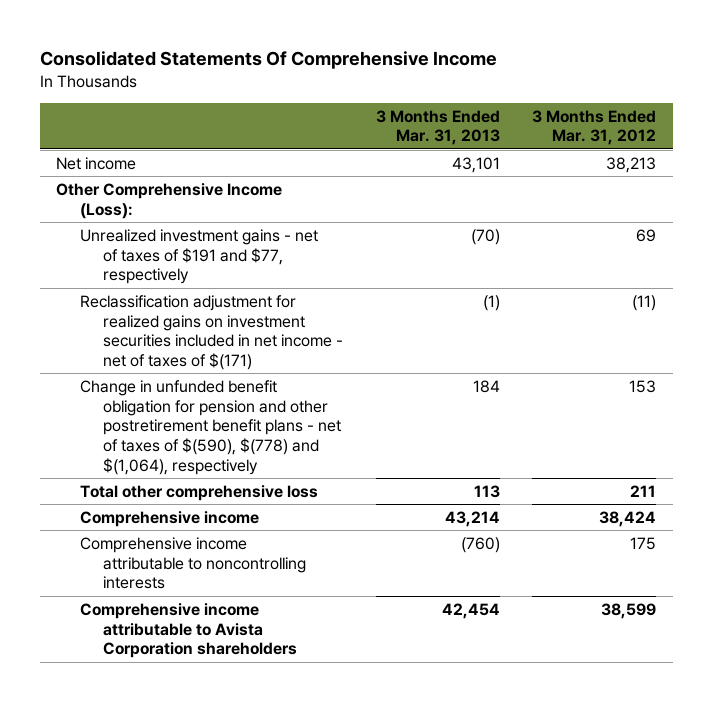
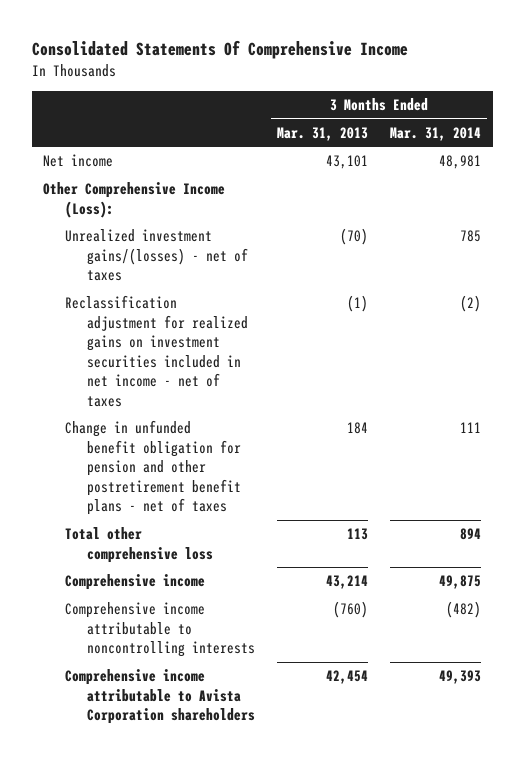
- | 3 Months Ended Mar. 31, 2013 | 3 Months Ended Mar. 31, 2012
+ | 3 Months Ended Mar. 31, 2013 | 3 Months Ended Mar. 31, 2014
- Unrealized investment gains - net of taxes of $191 and $77, respectively | (70) | 69
- Reclassification adjustment for realized gains on investment securities included in net income - net of taxes of $(171) | (1) | (11)
- Change in unfunded benefit obligation for pension and other postretirement benefit plans - net of taxes of $(590), $(778) and $(1,064), respectively | 184 | 153
+ Unrealized investment gains/(losses) - net of taxes | (70) | 785
+ Reclassification adjustment for realized gains on investment securities included in net income - net of taxes | (1) | (2)
+ Change in unfunded benefit obligation for pension and other postretirement benefit plans - net of taxes | 184 | 111

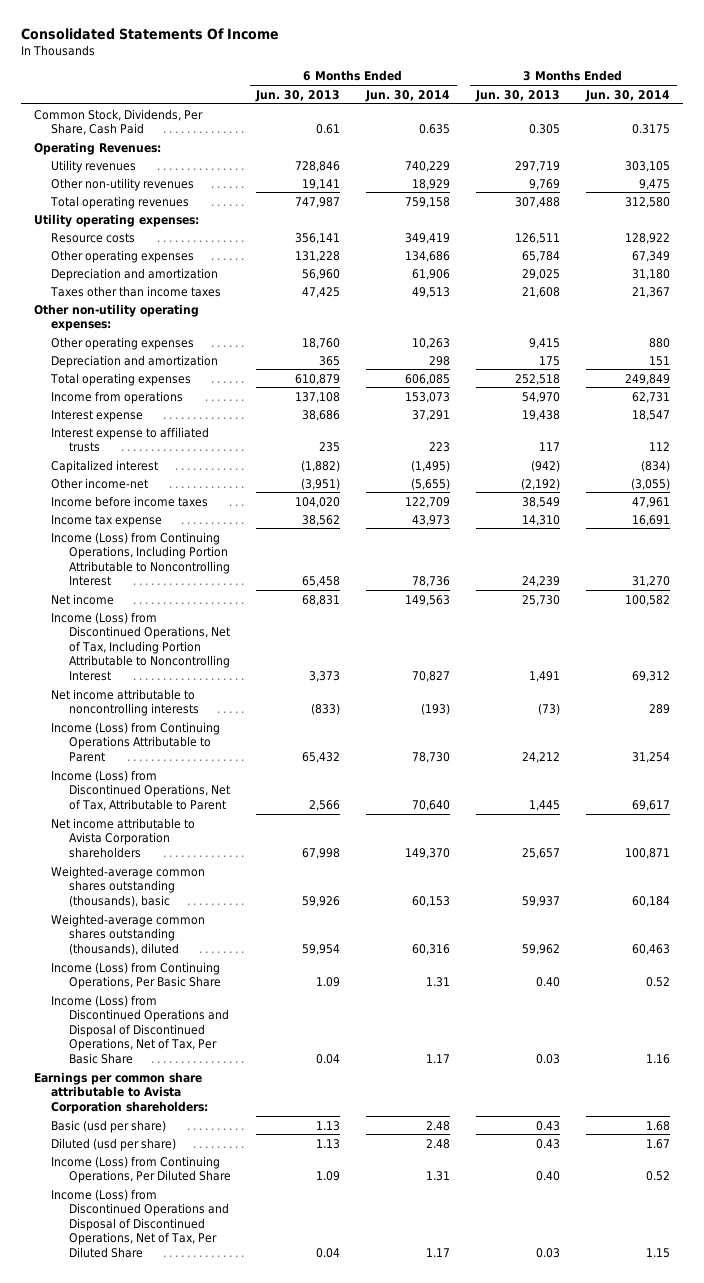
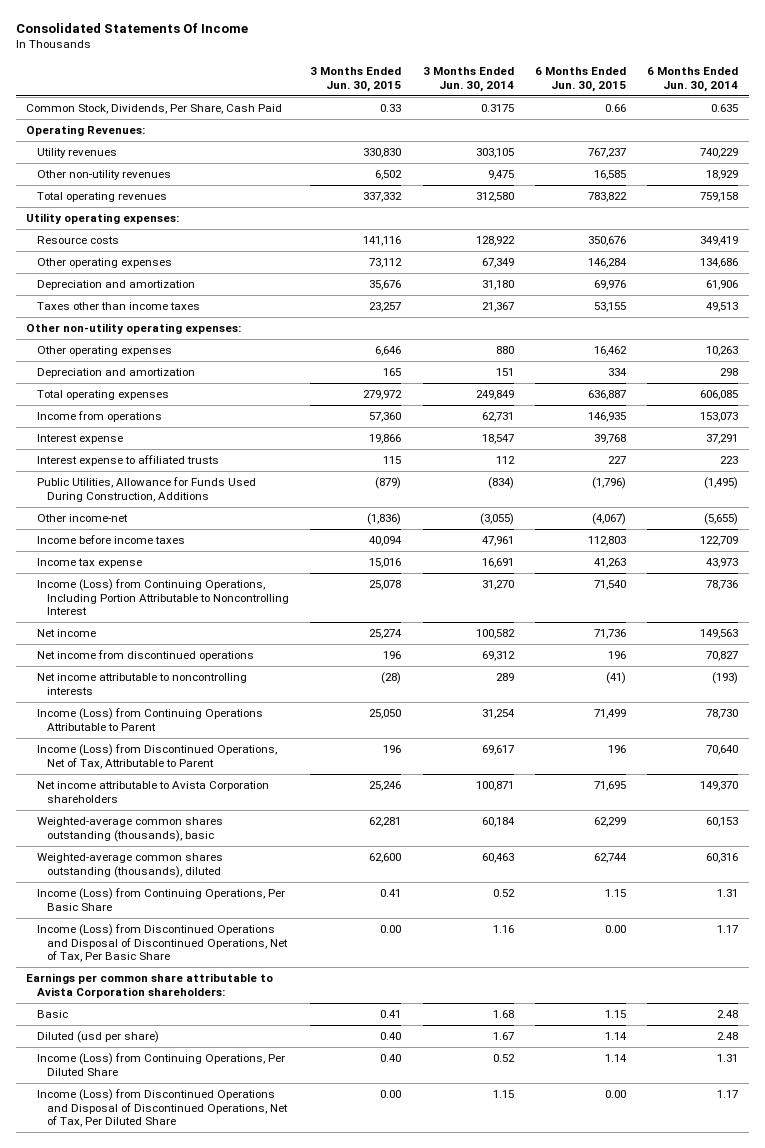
- | 6 Months Ended Jun. 30, 2013 | 6 Months Ended Jun. 30, 2014 | 3 Months Ended Jun. 30, 2013 | 3 Months Ended Jun. 30, 2014
+ | 3 Months Ended Jun. 30, 2015 | 3 Months Ended Jun. 30, 2014 | 6 Months Ended Jun. 30, 2015 | 6 Months Ended Jun. 30, 2014
- Capitalized interest | (1,882) | (1,495) | (942) | (834)
+ Public Utilities, Allowance for Funds Used During Construction, Additions | (879) | (834) | (1,796) | (1,495)
- Income (Loss) from Discontinued Operations, Net of Tax, Including Portion Attributable to Noncontrolling Interest | 3,373 | 70,827 | 1,491 | 69,312
+ Net income from discontinued operations | 196 | 69,312 | 196 | 70,827
- Basic (usd per share) | 1.13 | 2.48 | 0.43 | 1.68
+ Basic | 0.41 | 1.68 | 1.15 | 2.48

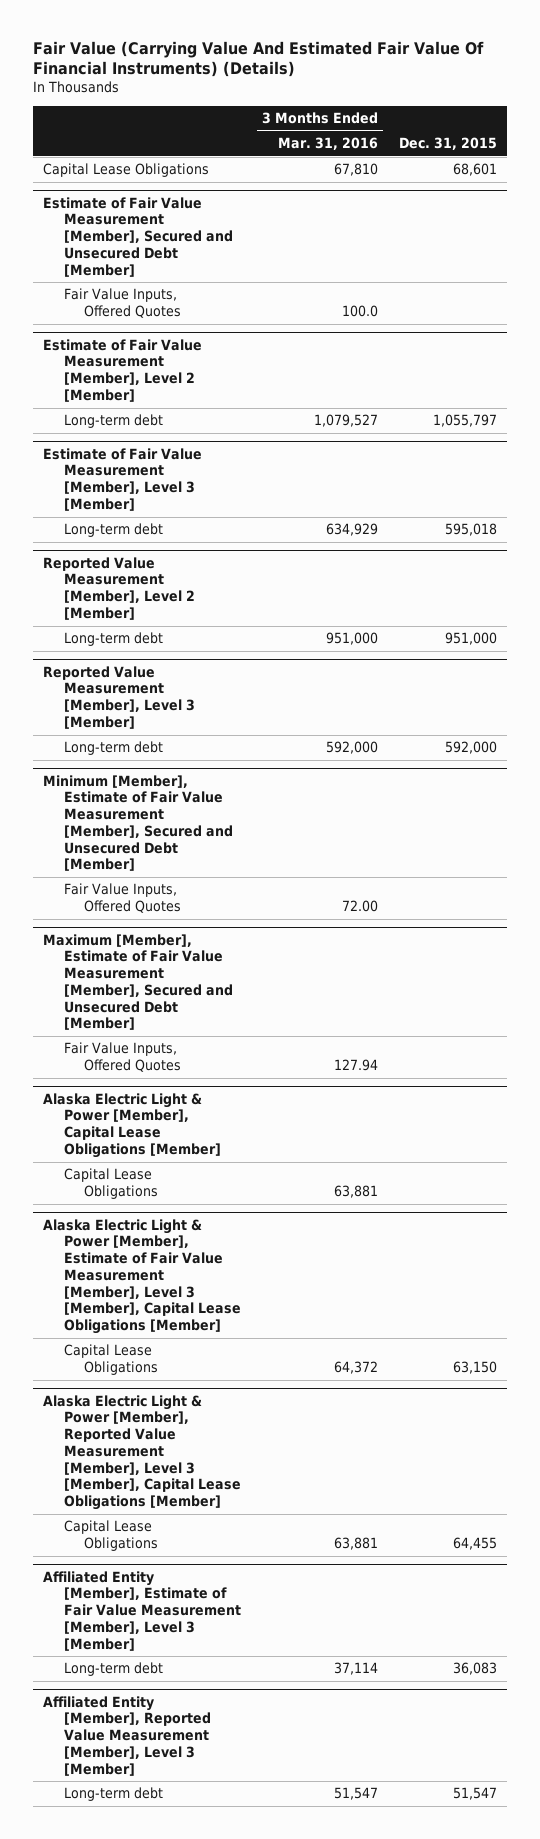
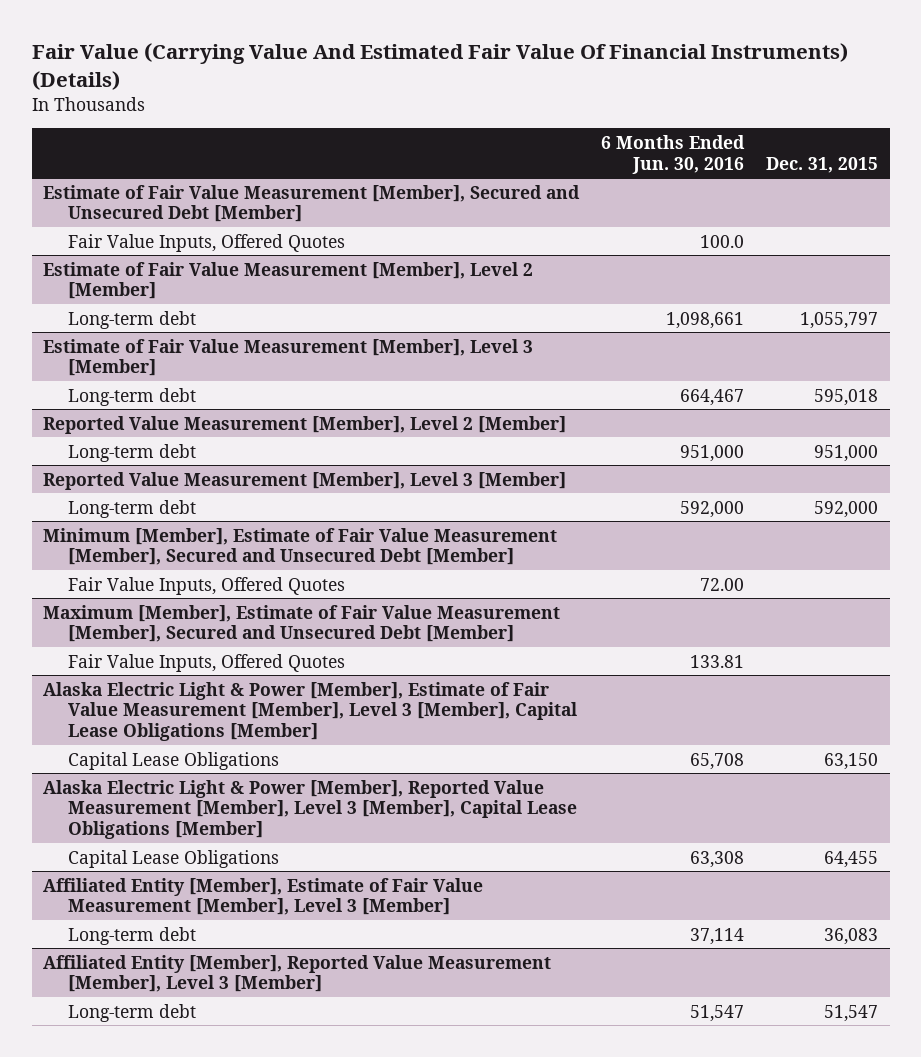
- | 3 Months Ended Mar. 31, 2016 | Dec. 31, 2015
+ | 6 Months Ended Jun. 30, 2016 | Dec. 31, 2015
- Capital Lease Obligations | 67,810 | 68,601
- Alaska Electric Light & Power [Member], Capital Lease Obligations [Member]
- Capital Lease Obligations | 63,881 |

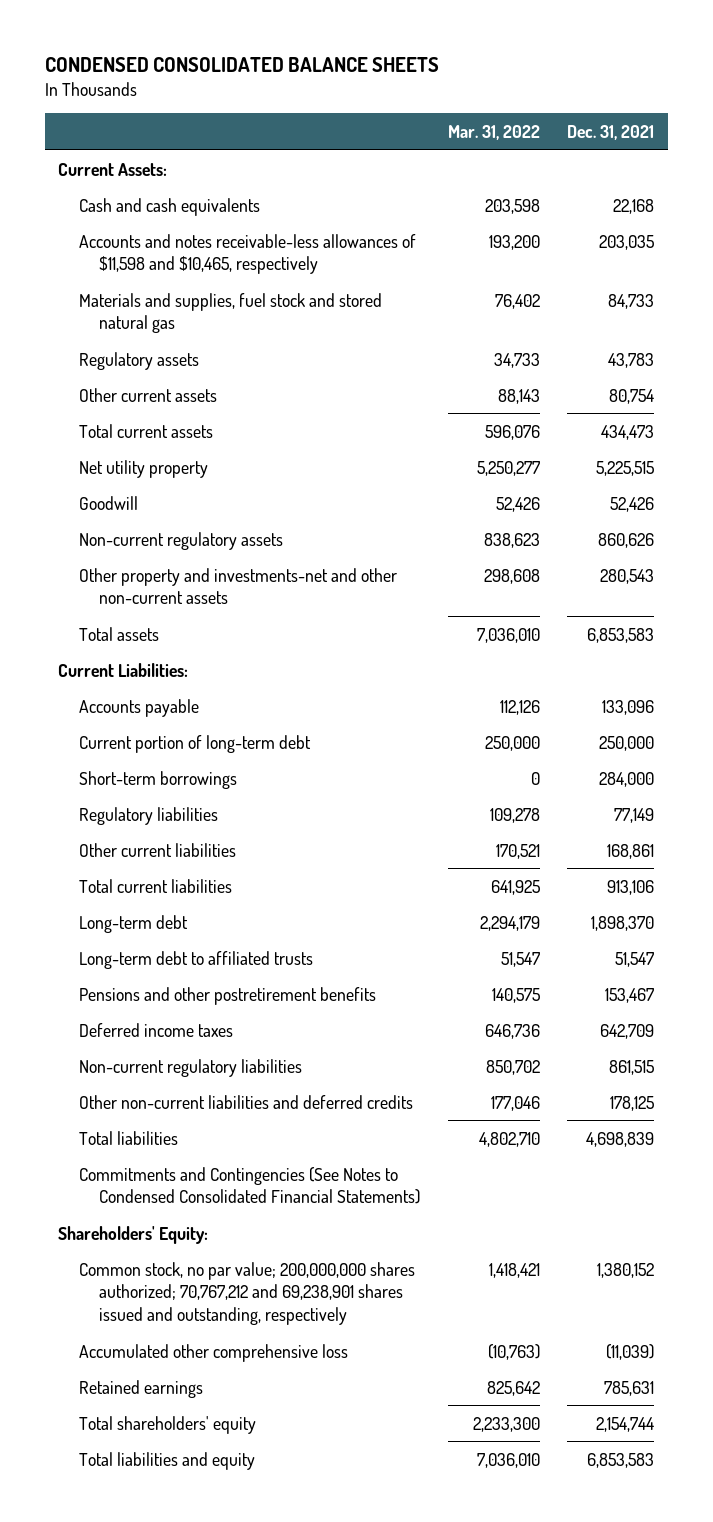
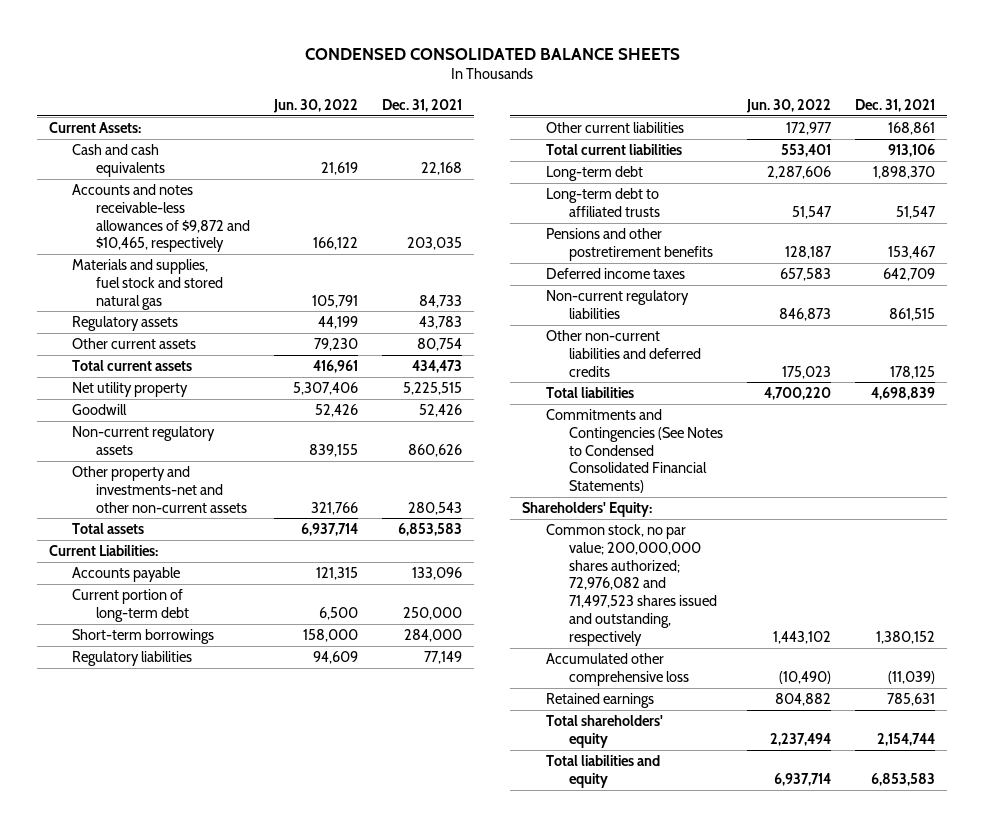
- | Mar. 31, 2022 | Dec. 31, 2021
+ | Jun. 30, 2022 | Dec. 31, 2021
- Accounts and notes receivable-less allowances of $11,598 and $10,465, respectively | 193,200 | 203,035
+ Accounts and notes receivable-less allowances of $9,872 and $10,465, respectively | 166,122 | 203,035
- Common stock, no par value; 200,000,000 shares authorized; 70,767,212 and 69,238,901 shares issued and outstanding, respectively | 1,418,421 | 1,380,152
+ Common stock, no par value; 200,000,000 shares authorized; 72,976,082 and 71,497,523 shares issued and outstanding, respectively | 1,443,102 | 1,380,152

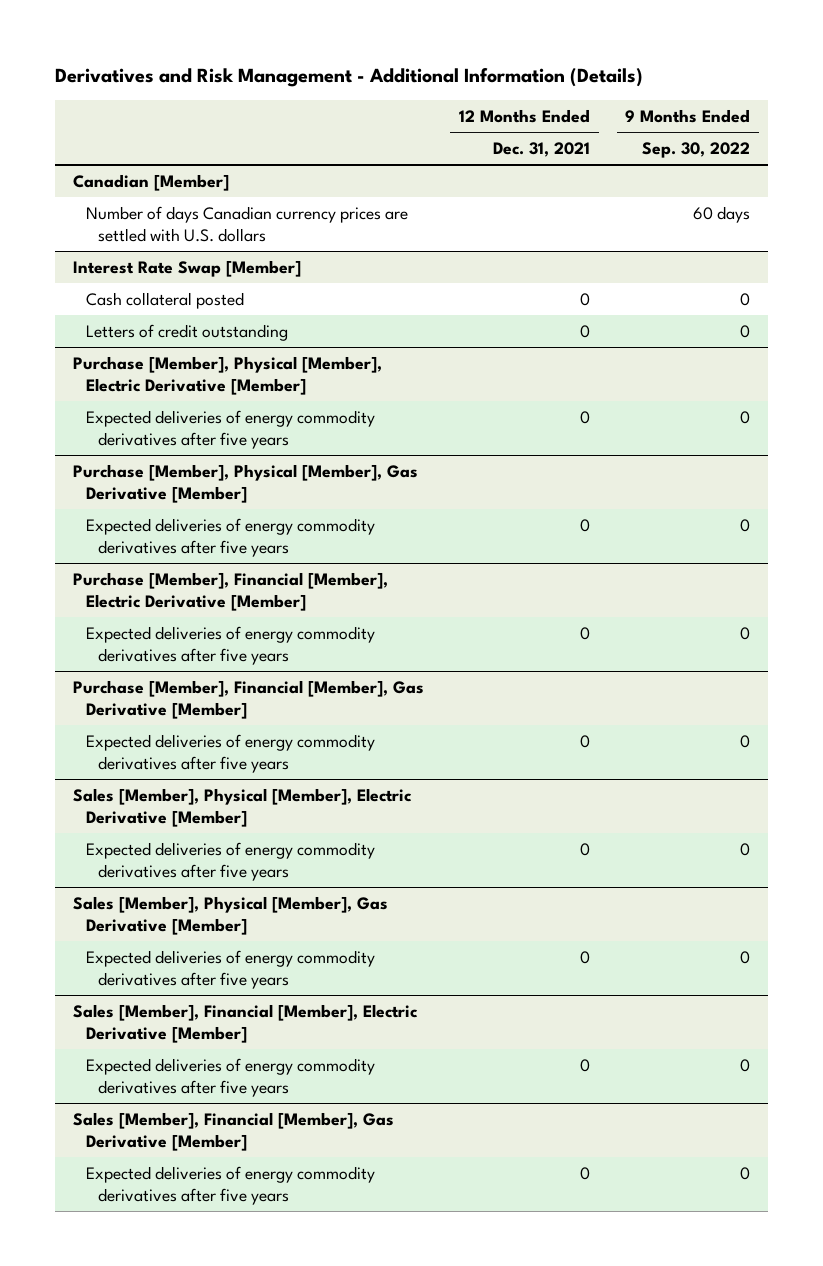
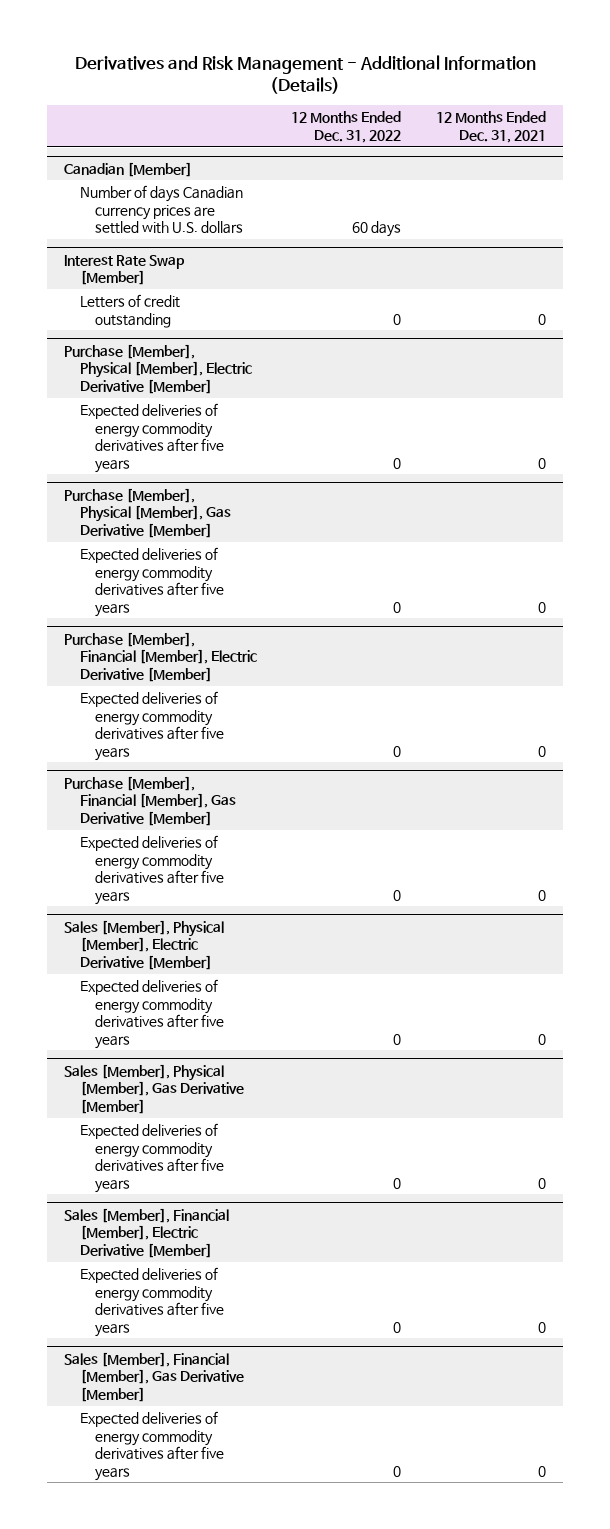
- | 12 Months Ended Dec. 31, 2021 | 9 Months Ended Sep. 30, 2022
+ | 12 Months Ended Dec. 31, 2022 | 12 Months Ended Dec. 31, 2021
@ Interest Rate Swap [Member]
- Cash collateral posted | 0 | 0

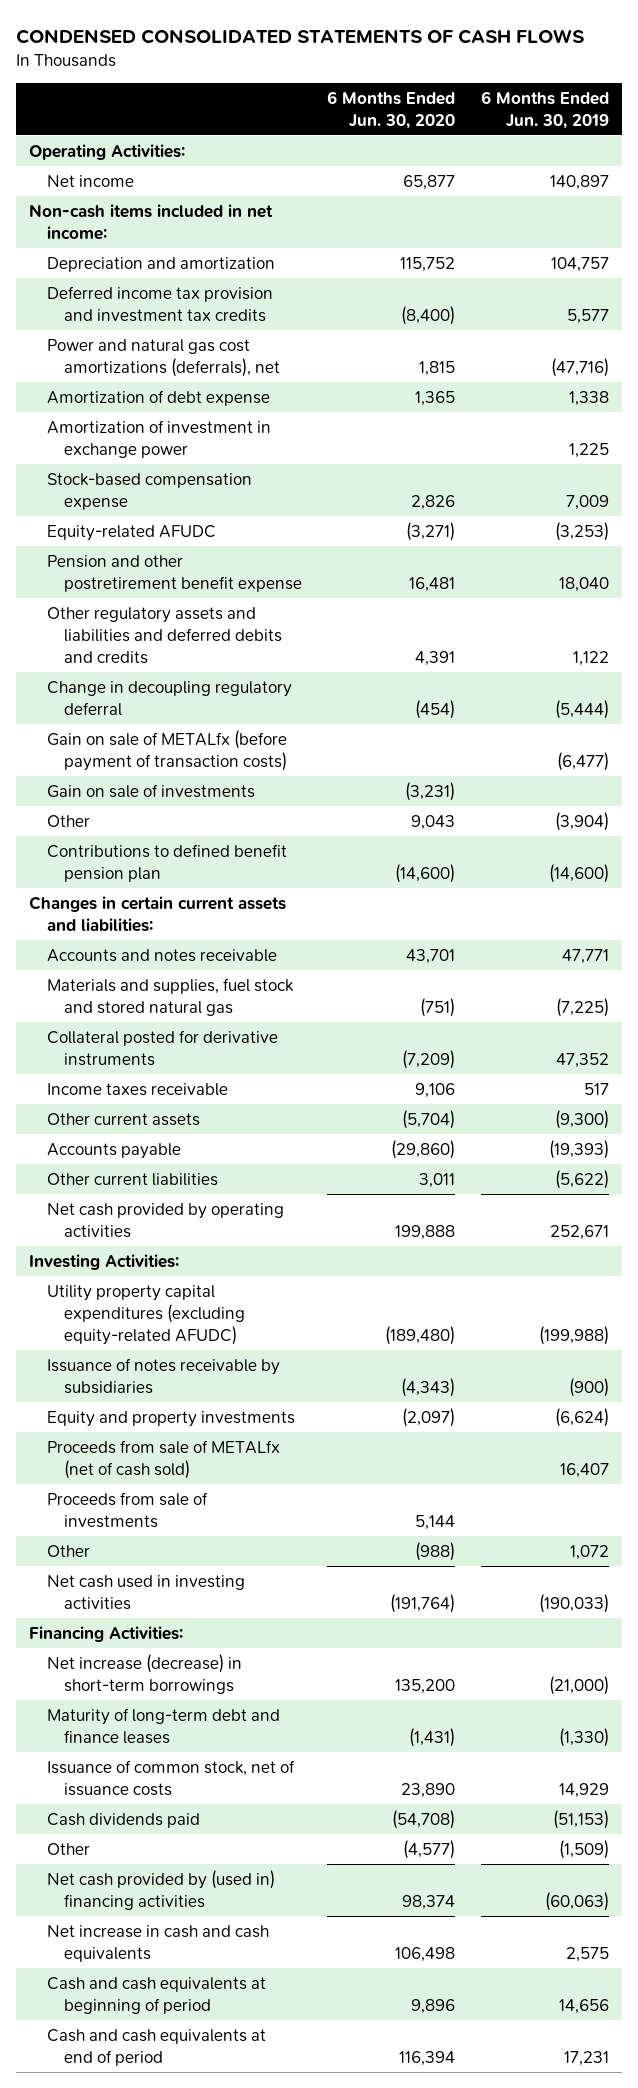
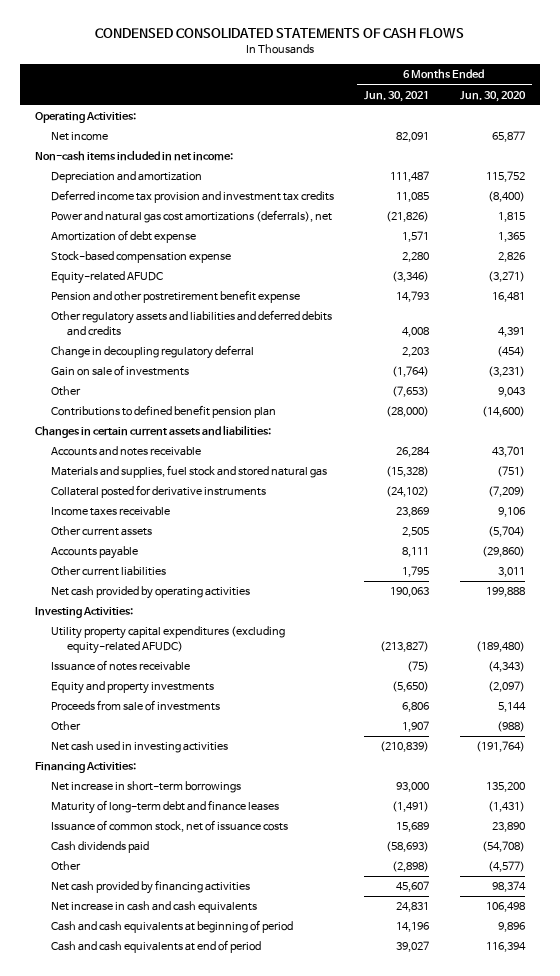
- | 6 Months Ended Jun. 30, 2020 | 6 Months Ended Jun. 30, 2019
+ | 6 Months Ended Jun. 30, 2021 | 6 Months Ended Jun. 30, 2020
- Amortization of investment in exchange power | | 1,225
- Gain on sale of METALfx (before payment of transaction costs) | | (6,477)
- Issuance of notes receivable by subsidiaries | (4,343) | (900)
+ Issuance of notes receivable | (75) | (4,343)
- Proceeds from sale of METALfx (net of cash sold) | | 16,407
- Net increase (decrease) in short-term borrowings | 135,200 | (21,000)
+ Net increase in short-term borrowings | 93,000 | 135,200
- Net cash provided by (used in) financing activities | 98,374 | (60,063)
+ Net cash provided by financing activities | 45,607 | 98,374

